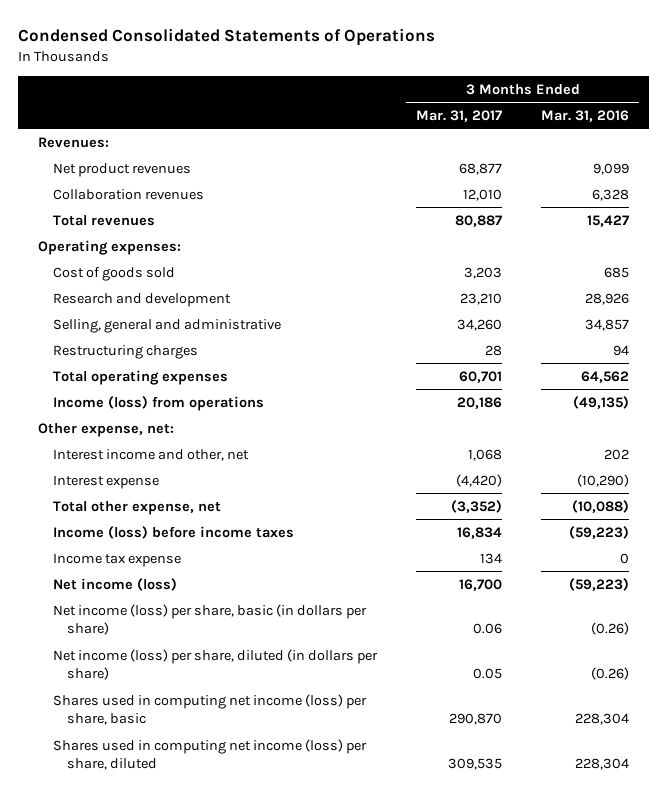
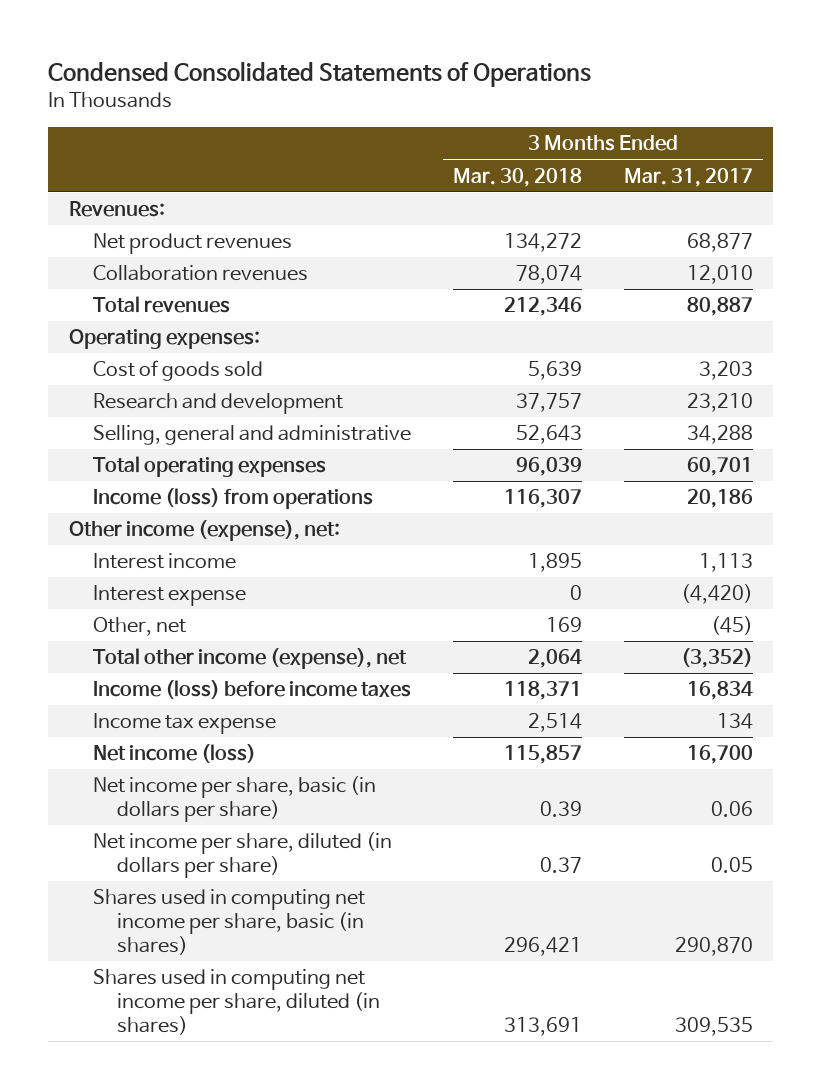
- | 3 Months Ended Mar. 31, 2017 | 3 Months Ended Mar. 31, 2016
+ | 3 Months Ended Mar. 30, 2018 | 3 Months Ended Mar. 31, 2017
- Selling, general and administrative | 34,260 | 34,857
- Restructuring charges | 28 | 94
+ Selling, general and administrative | 52,643 | 34,288
- Other expense, net:
- Interest income and other, net | 1,068 | 202
+ Other income (expense), net:
+ Interest income | 1,895 | 1,113
- Total other expense, net | (3,352) | (10,088)
+ Other, net | 169 | (45)
+ Total other income (expense), net | 2,064 | (3,352)
- Net income (loss) per share, basic (in dollars per share) | 0.06 | (0.26)
- Net income (loss) per share, diluted (in dollars per share) | 0.05 | (0.26)
- Shares used in computing net income (loss) per share, basic | 290,870 | 228,304
- Shares used in computing net income (loss) per share, diluted | 309,535 | 228,304
+ Net income per share, basic (in dollars per share) | 0.39 | 0.06
+ Net income per share, diluted (in dollars per share) | 0.37 | 0.05
+ Shares used in computing net income per share, basic (in shares) | 296,421 | 290,870
+ Shares used in computing net income per share, diluted (in shares) | 313,691 | 309,535

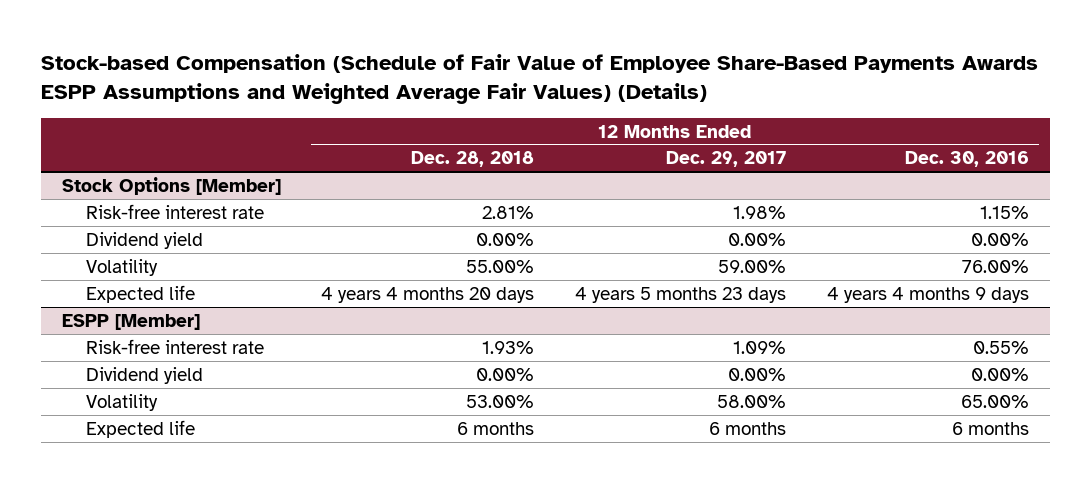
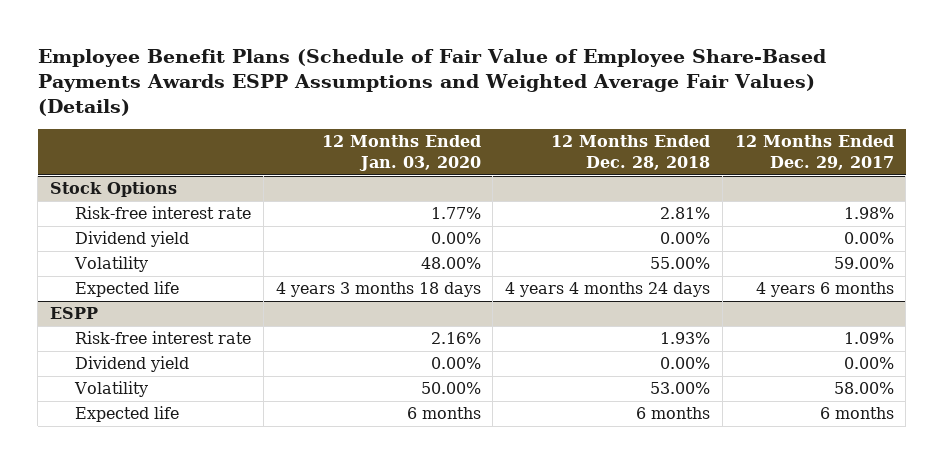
- Stock-based Compensation (Schedule of Fair Value of Employee Share-Based Payments Awards ESPP Assumptions and Weighted Average Fair Values) (Details)
+ Employee Benefit Plans (Schedule of Fair Value of Employee Share-Based Payments Awards ESPP Assumptions and Weighted Average Fair Values) (Details)
- | 12 Months Ended Dec. 28, 2018 | 12 Months Ended Dec. 29, 2017 | 12 Months Ended Dec. 30, 2016
+ | 12 Months Ended Jan. 03, 2020 | 12 Months Ended Dec. 28, 2018 | 12 Months Ended Dec. 29, 2017
- Stock Options [Member]
+ Stock Options
- Expected life | 4 years 4 months 20 days | 4 years 5 months 23 days | 4 years 4 months 9 days
- ESPP [Member]
+ Expected life | 4 years 3 months 18 days | 4 years 4 months 24 days | 4 years 6 months
+ ESPP

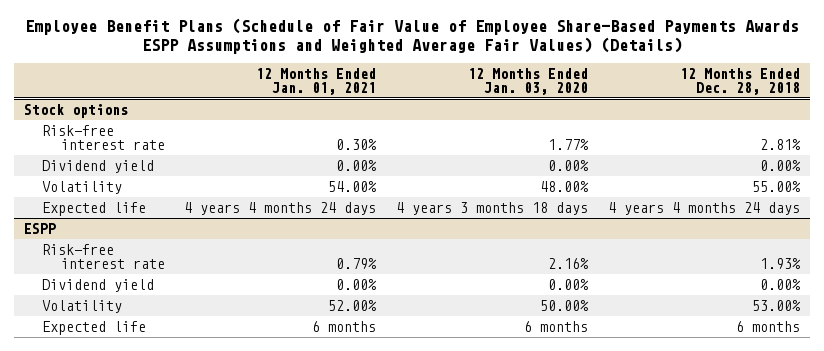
- | 12 Months Ended Jan. 03, 2020 | 12 Months Ended Dec. 28, 2018 | 12 Months Ended Dec. 29, 2017
+ | 12 Months Ended Jan. 01, 2021 | 12 Months Ended Jan. 03, 2020 | 12 Months Ended Dec. 28, 2018
- Stock Options
+ Stock options

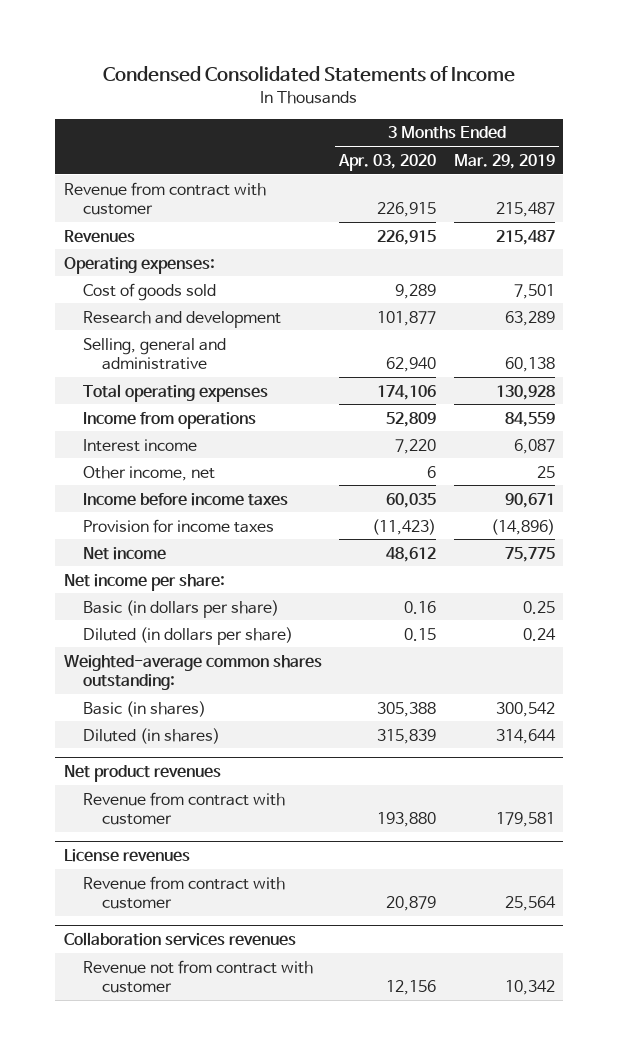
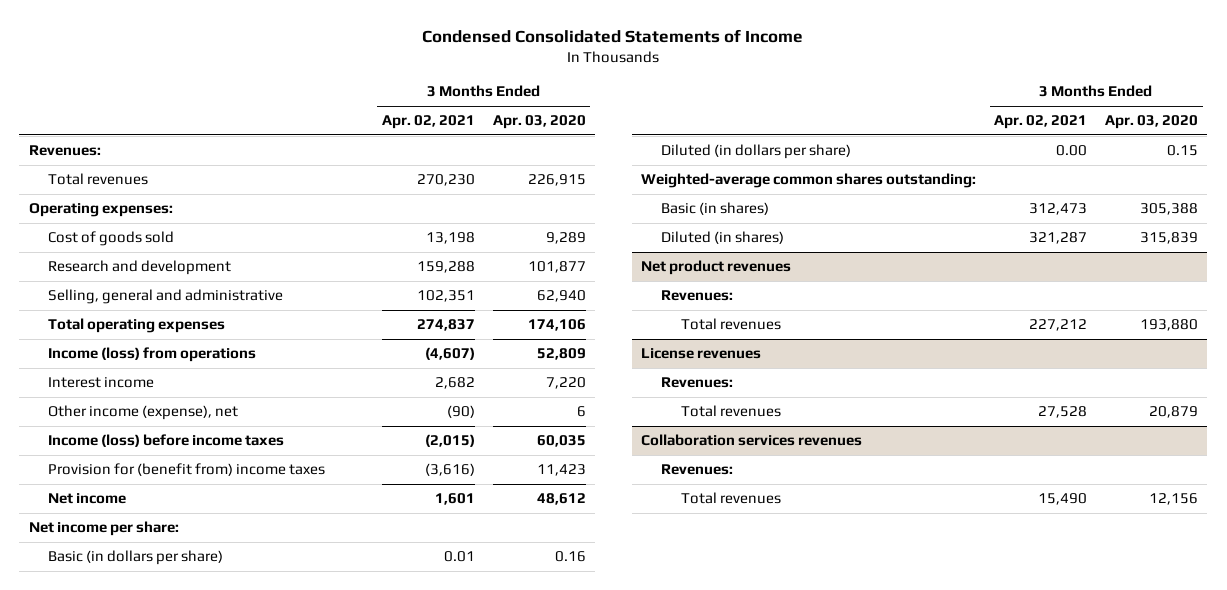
- | 3 Months Ended Apr. 03, 2020 | 3 Months Ended Mar. 29, 2019
+ | 3 Months Ended Apr. 02, 2021 | 3 Months Ended Apr. 03, 2020
- Revenue from contract with customer | 226,915 | 215,487
- Revenues | 226,915 | 215,487
+ Revenues:
+ Total revenues | 270,230 | 226,915
- Income from operations | 52,809 | 84,559
+ Income (loss) from operations | (4,607) | 52,809
- Other income, net | 6 | 25
- Income before income taxes | 60,035 | 90,671
- Provision for income taxes | (11,423) | (14,896)
+ Other income (expense), net | (90) | 6
+ Income (loss) before income taxes | (2,015) | 60,035
+ Provision for (benefit from) income taxes | (3,616) | 11,423
@ Net product revenues
- Revenue from contract with customer | 193,880 | 179,581
+ Revenues:
+ Total revenues | 227,212 | 193,880
@ License revenues
- Revenue from contract with customer | 20,879 | 25,564
+ Revenues:
+ Total revenues | 27,528 | 20,879
@ Collaboration services revenues
- Revenue not from contract with customer | 12,156 | 10,342
+ Revenues:
+ Total revenues | 15,490 | 12,156

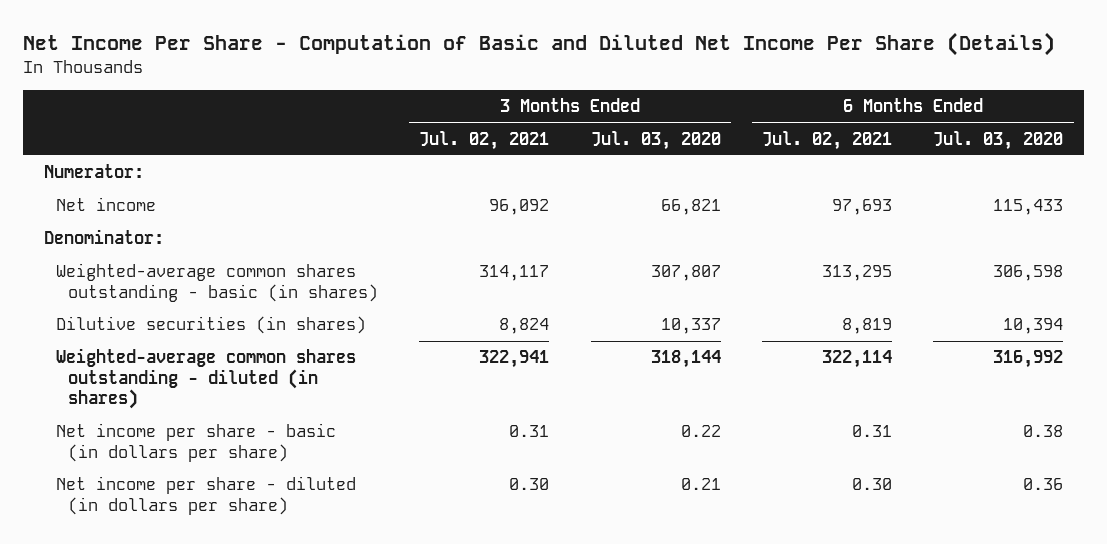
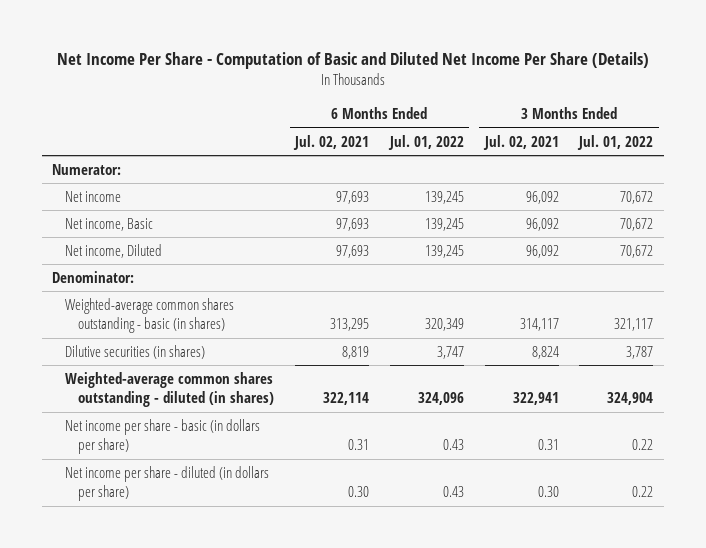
- | 3 Months Ended Jul. 02, 2021 | 3 Months Ended Jul. 03, 2020 | 6 Months Ended Jul. 02, 2021 | 6 Months Ended Jul. 03, 2020
+ | 6 Months Ended Jul. 02, 2021 | 6 Months Ended Jul. 01, 2022 | 3 Months Ended Jul. 02, 2021 | 3 Months Ended Jul. 01, 2022
+ Net income, Basic | 97,693 | 139,245 | 96,092 | 70,672
+ Net income, Diluted | 97,693 | 139,245 | 96,092 | 70,672

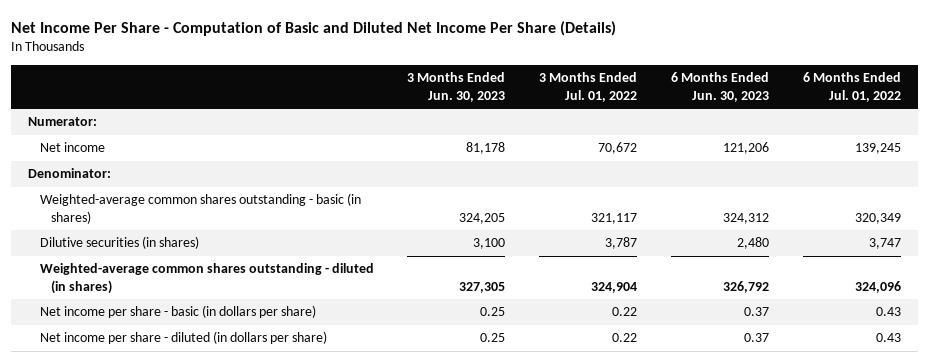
- | 6 Months Ended Jul. 02, 2021 | 6 Months Ended Jul. 01, 2022 | 3 Months Ended Jul. 02, 2021 | 3 Months Ended Jul. 01, 2022
+ | 3 Months Ended Jun. 30, 2023 | 3 Months Ended Jul. 01, 2022 | 6 Months Ended Jun. 30, 2023 | 6 Months Ended Jul. 01, 2022
- Net income, Basic | 97,693 | 139,245 | 96,092 | 70,672
- Net income, Diluted | 97,693 | 139,245 | 96,092 | 70,672

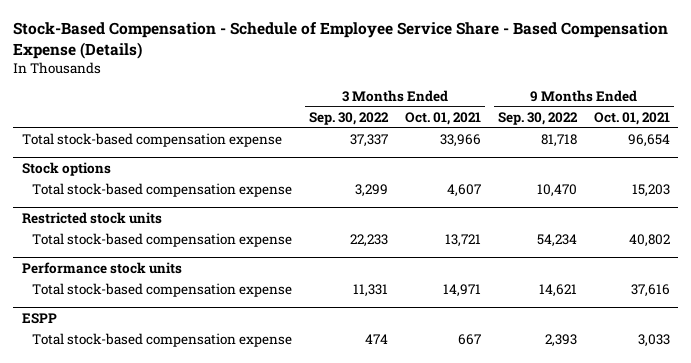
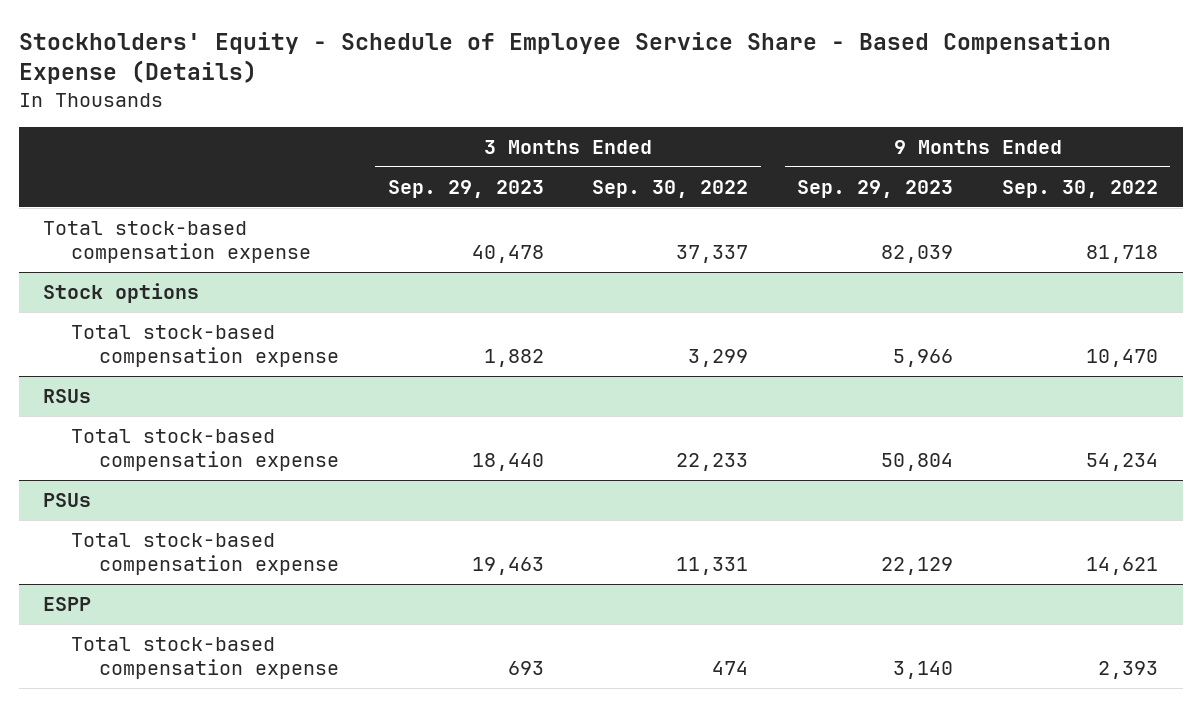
- Stock-Based Compensation - Schedule of Employee Service Share - Based Compensation Expense (Details)
+ Stockholders' Equity - Schedule of Employee Service Share - Based Compensation Expense (Details)
- | 3 Months Ended Sep. 30, 2022 | 3 Months Ended Oct. 01, 2021 | 9 Months Ended Sep. 30, 2022 | 9 Months Ended Oct. 01, 2021
+ | 3 Months Ended Sep. 29, 2023 | 3 Months Ended Sep. 30, 2022 | 9 Months Ended Sep. 29, 2023 | 9 Months Ended Sep. 30, 2022
- Restricted stock units
+ RSUs
- Performance stock units
+ PSUs

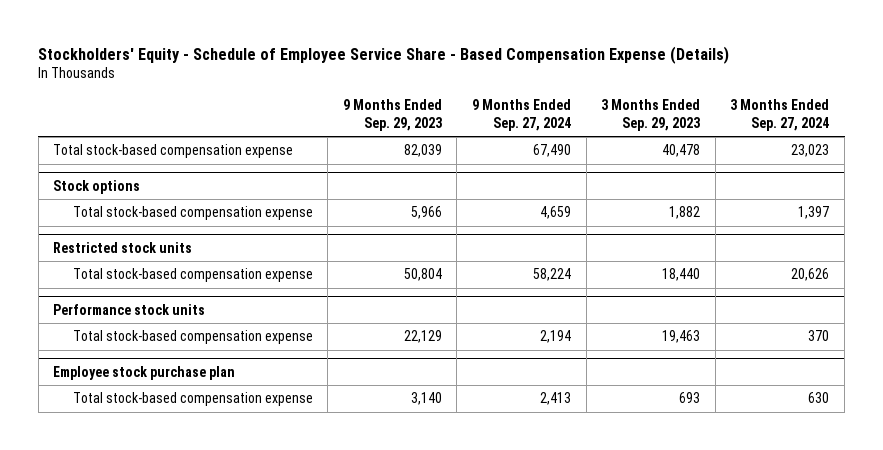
- | 3 Months Ended Sep. 29, 2023 | 3 Months Ended Sep. 30, 2022 | 9 Months Ended Sep. 29, 2023 | 9 Months Ended Sep. 30, 2022
+ | 9 Months Ended Sep. 29, 2023 | 9 Months Ended Sep. 27, 2024 | 3 Months Ended Sep. 29, 2023 | 3 Months Ended Sep. 27, 2024
- RSUs
+ Restricted stock units
- PSUs
+ Performance stock units
- ESPP
+ Employee stock purchase plan

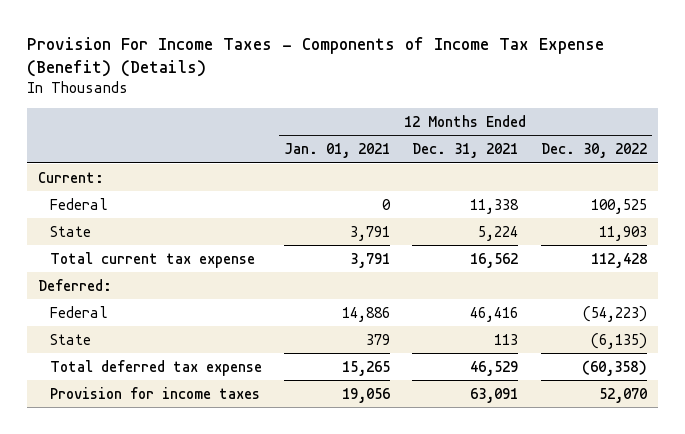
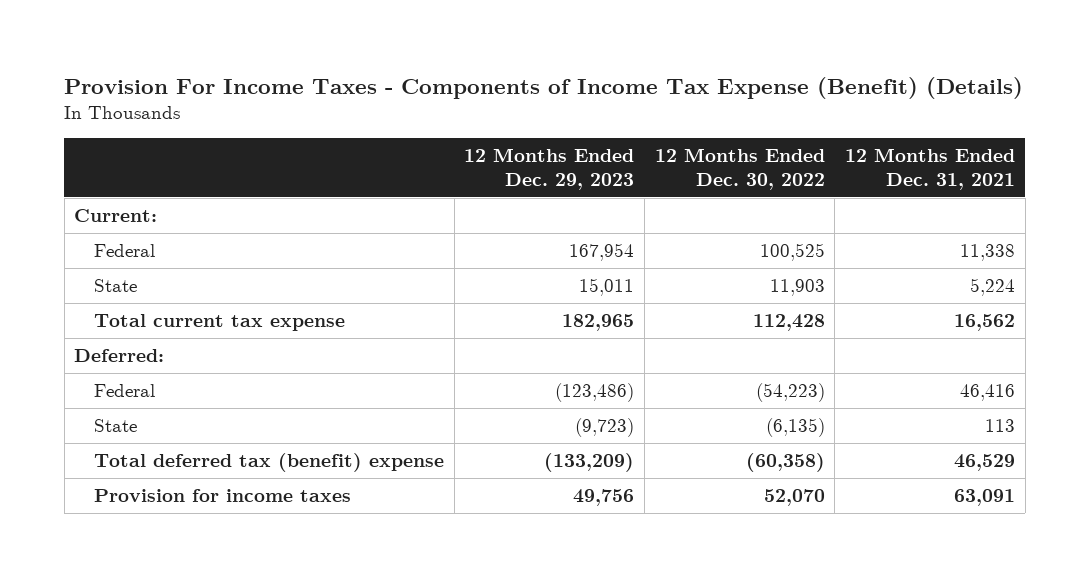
- | 12 Months Ended Jan. 01, 2021 | 12 Months Ended Dec. 31, 2021 | 12 Months Ended Dec. 30, 2022
+ | 12 Months Ended Dec. 29, 2023 | 12 Months Ended Dec. 30, 2022 | 12 Months Ended Dec. 31, 2021
- Total deferred tax expense | 15,265 | 46,529 | (60,358)
+ Total deferred tax (benefit) expense | (133,209) | (60,358) | 46,529

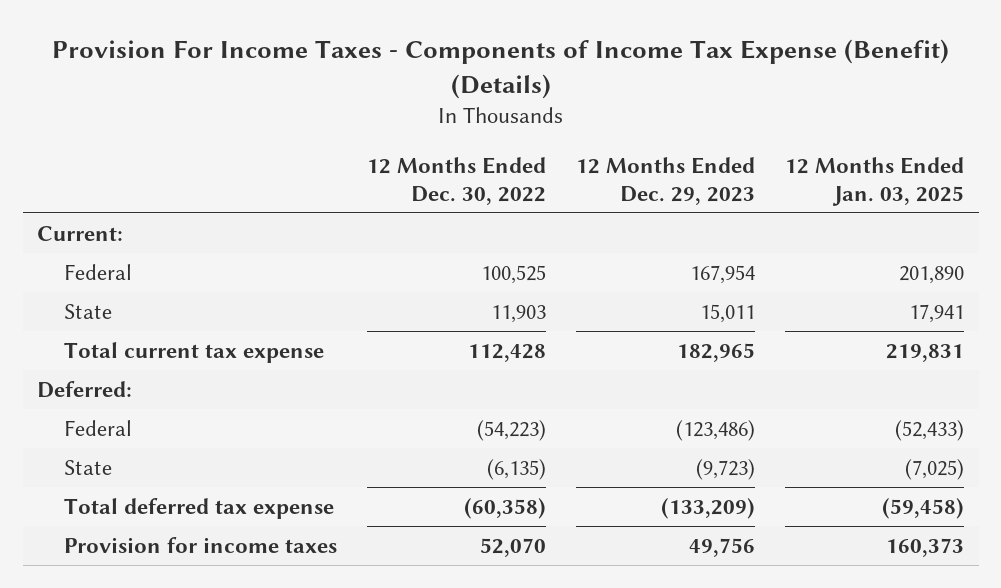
- | 12 Months Ended Dec. 29, 2023 | 12 Months Ended Dec. 30, 2022 | 12 Months Ended Dec. 31, 2021
+ | 12 Months Ended Dec. 30, 2022 | 12 Months Ended Dec. 29, 2023 | 12 Months Ended Jan. 03, 2025
- Total deferred tax (benefit) expense | (133,209) | (60,358) | 46,529
+ Total deferred tax expense | (60,358) | (133,209) | (59,458)

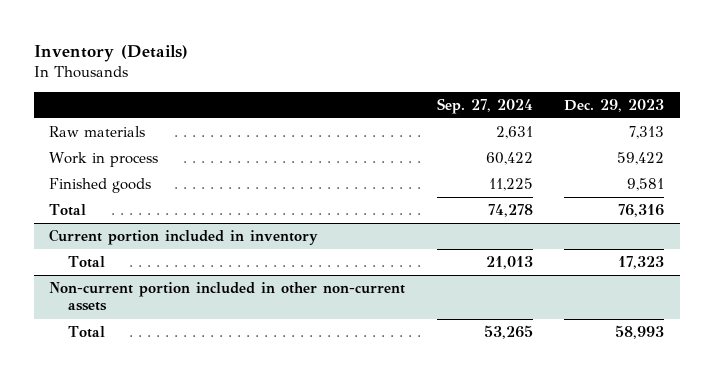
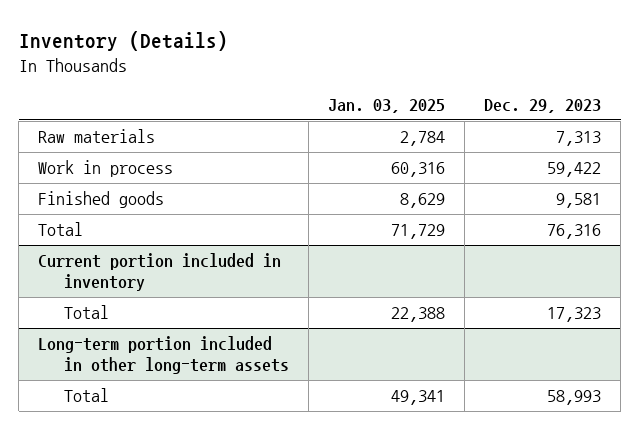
- | Sep. 27, 2024 | Dec. 29, 2023
+ | Jan. 03, 2025 | Dec. 29, 2023
- Non-current portion included in other non-current assets
+ Long-term portion included in other long-term assets

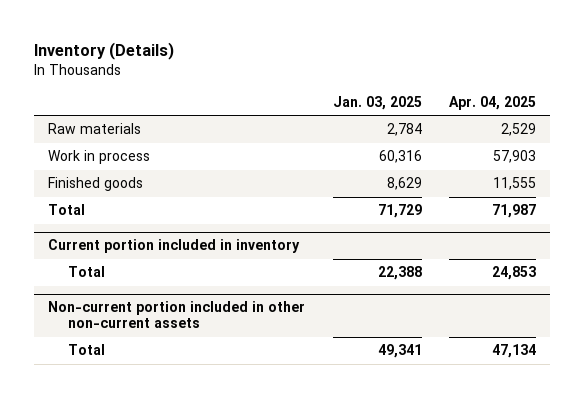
- | Jan. 03, 2025 | Dec. 29, 2023
+ | Jan. 03, 2025 | Apr. 04, 2025
- Long-term portion included in other long-term assets
+ Non-current portion included in other non-current assets

